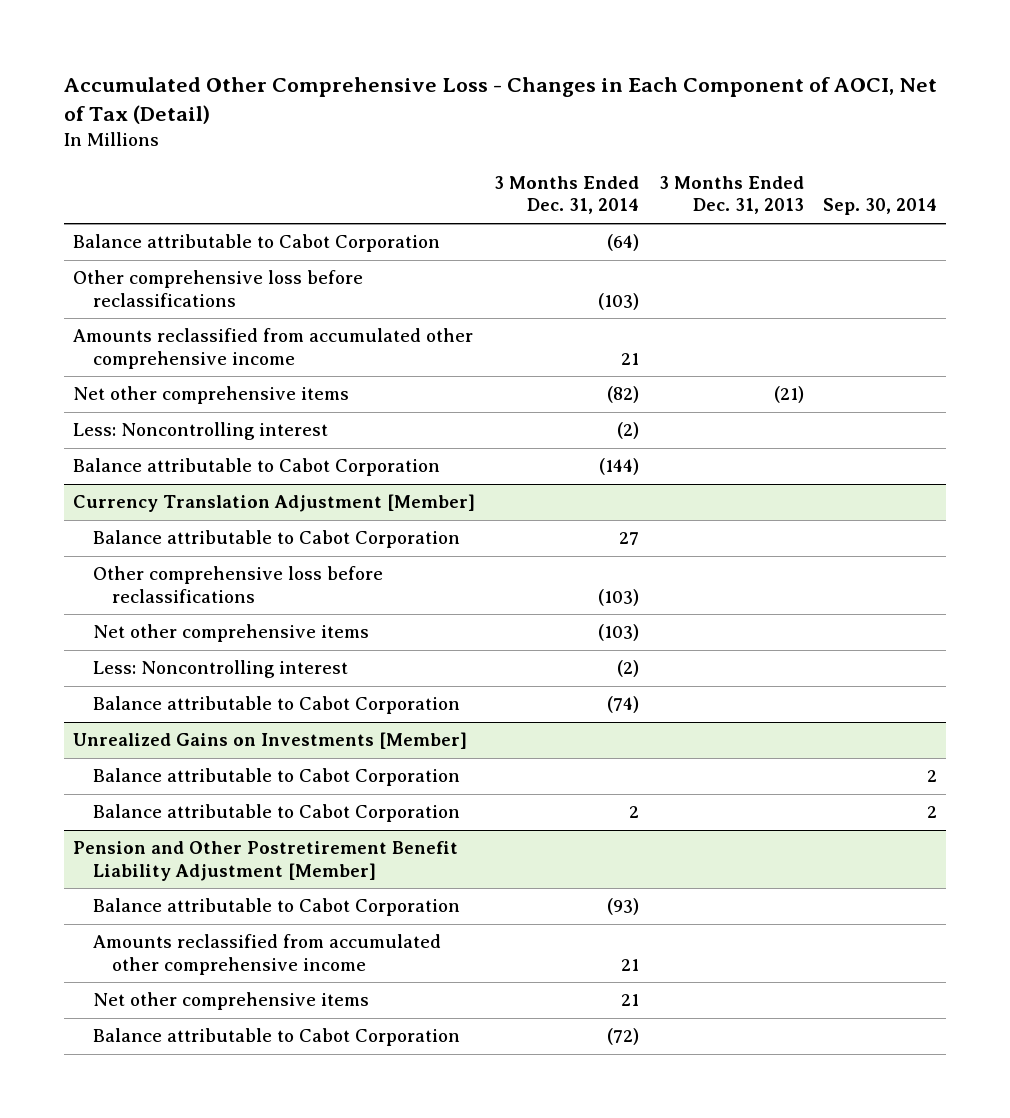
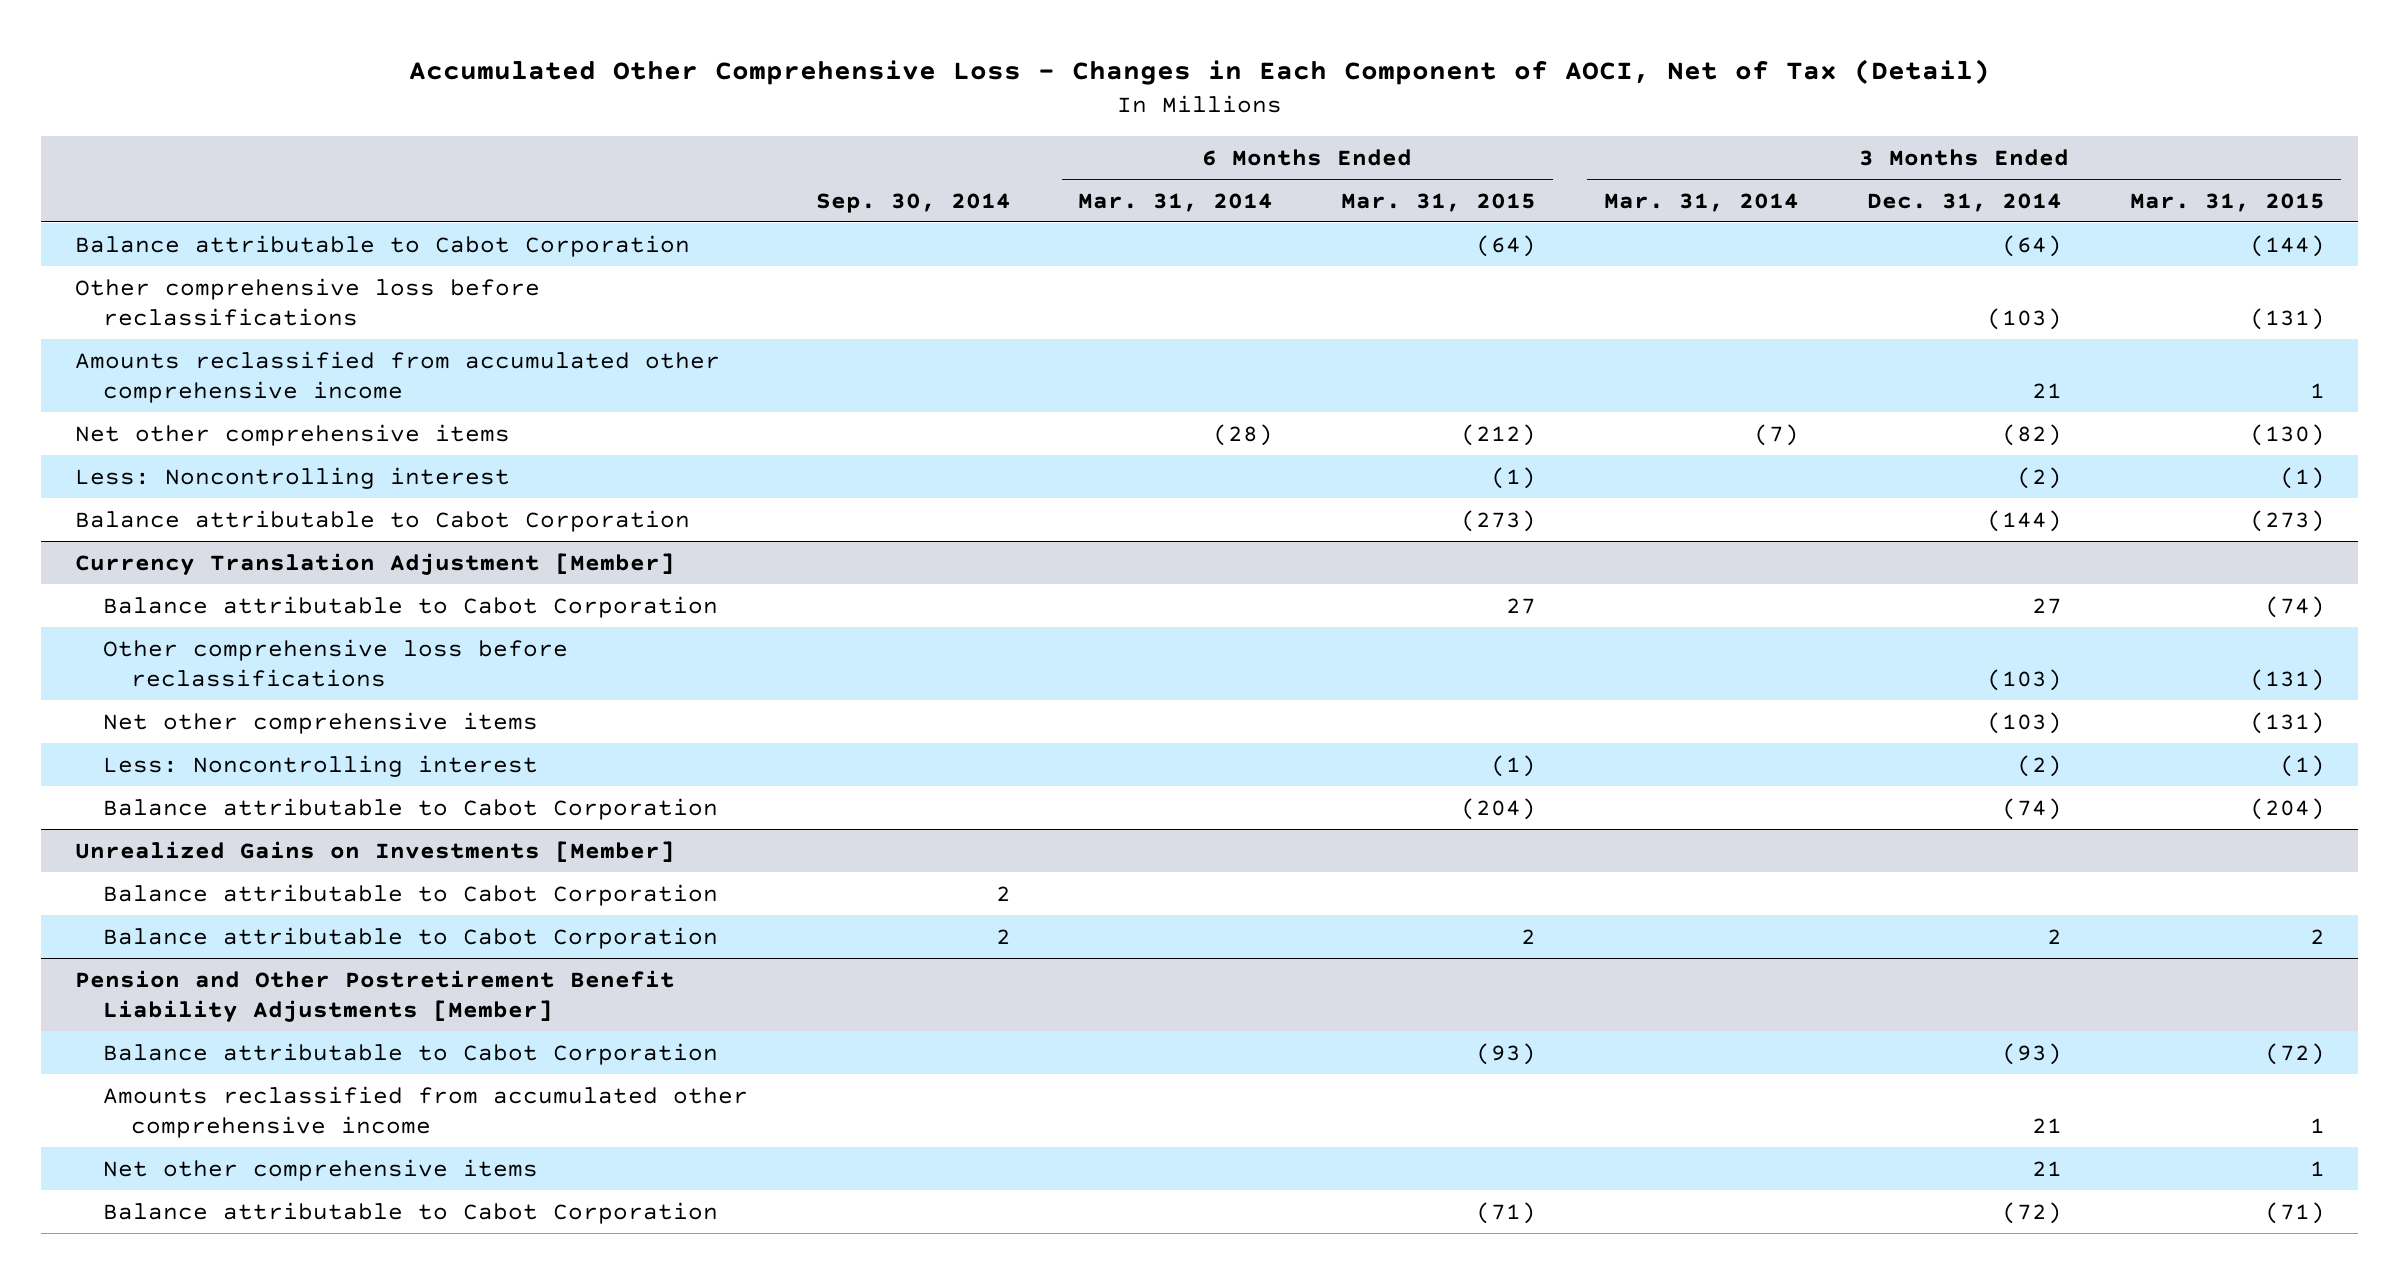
- | 3 Months Ended Dec. 31, 2014 | 3 Months Ended Dec. 31, 2013 | Sep. 30, 2014
+ | Sep. 30, 2014 | 6 Months Ended Mar. 31, 2014 | 6 Months Ended Mar. 31, 2015 | 3 Months Ended Mar. 31, 2014 | 3 Months Ended Dec. 31, 2014 | 3 Months Ended Mar. 31, 2015
- Pension and Other Postretirement Benefit Liability Adjustment [Member]
+ Pension and Other Postretirement Benefit Liability Adjustments [Member]

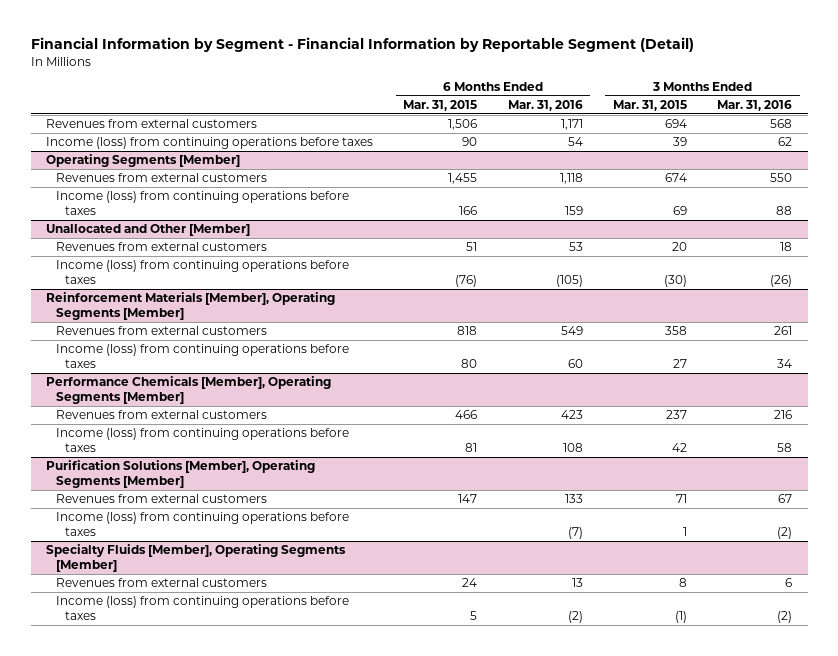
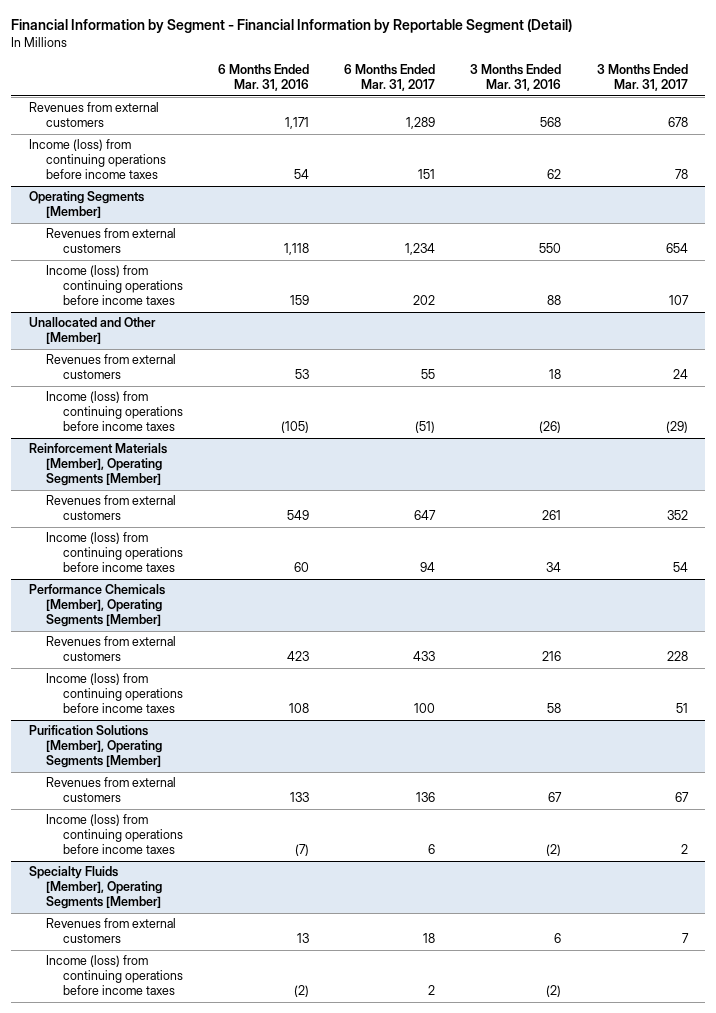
- | 6 Months Ended Mar. 31, 2015 | 6 Months Ended Mar. 31, 2016 | 3 Months Ended Mar. 31, 2015 | 3 Months Ended Mar. 31, 2016
+ | 6 Months Ended Mar. 31, 2016 | 6 Months Ended Mar. 31, 2017 | 3 Months Ended Mar. 31, 2016 | 3 Months Ended Mar. 31, 2017
- Income (loss) from continuing operations before taxes | 90 | 54 | 39 | 62
+ Income (loss) from continuing operations before income taxes | 54 | 151 | 62 | 78
@ Operating Segments [Member]
- Income (loss) from continuing operations before taxes | 166 | 159 | 69 | 88
+ Income (loss) from continuing operations before income taxes | 159 | 202 | 88 | 107
@ Unallocated and Other [Member]
- Income (loss) from continuing operations before taxes | (76) | (105) | (30) | (26)
+ Income (loss) from continuing operations before income taxes | (105) | (51) | (26) | (29)
@ Reinforcement Materials [Member], Operating Segments [Member]
- Income (loss) from continuing operations before taxes | 80 | 60 | 27 | 34
+ Income (loss) from continuing operations before income taxes | 60 | 94 | 34 | 54
@ Performance Chemicals [Member], Operating Segments [Member]
- Income (loss) from continuing operations before taxes | 81 | 108 | 42 | 58
+ Income (loss) from continuing operations before income taxes | 108 | 100 | 58 | 51
@ Purification Solutions [Member], Operating Segments [Member]
- Income (loss) from continuing operations before taxes | | (7) | 1 | (2)
+ Income (loss) from continuing operations before income taxes | (7) | 6 | (2) | 2
@ Specialty Fluids [Member], Operating Segments [Member]
- Income (loss) from continuing operations before taxes | 5 | (2) | (1) | (2)
+ Income (loss) from continuing operations before income taxes | (2) | 2 | (2) |

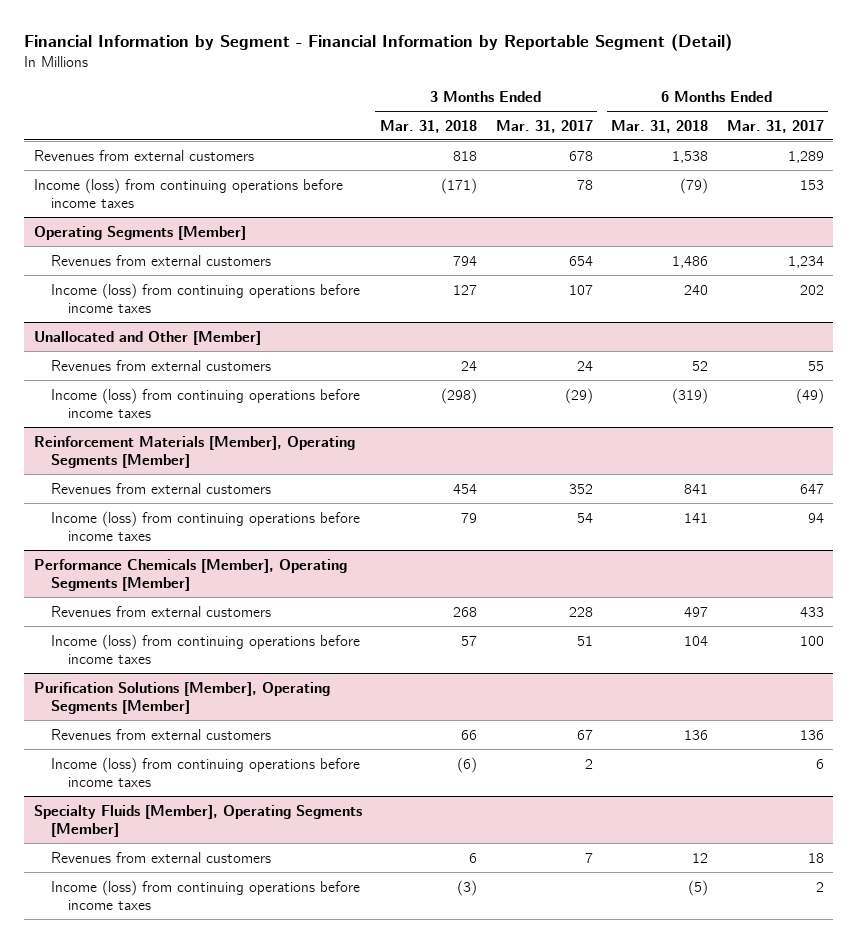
- | 6 Months Ended Mar. 31, 2016 | 6 Months Ended Mar. 31, 2017 | 3 Months Ended Mar. 31, 2016 | 3 Months Ended Mar. 31, 2017
+ | 3 Months Ended Mar. 31, 2018 | 3 Months Ended Mar. 31, 2017 | 6 Months Ended Mar. 31, 2018 | 6 Months Ended Mar. 31, 2017
- Income (loss) from continuing operations before income taxes | 54 | 151 | 62 | 78
+ Income (loss) from continuing operations before income taxes | (171) | 78 | (79) | 153
@ Unallocated and Other [Member]
- Income (loss) from continuing operations before income taxes | (105) | (51) | (26) | (29)
+ Income (loss) from continuing operations before income taxes | (298) | (29) | (319) | (49)

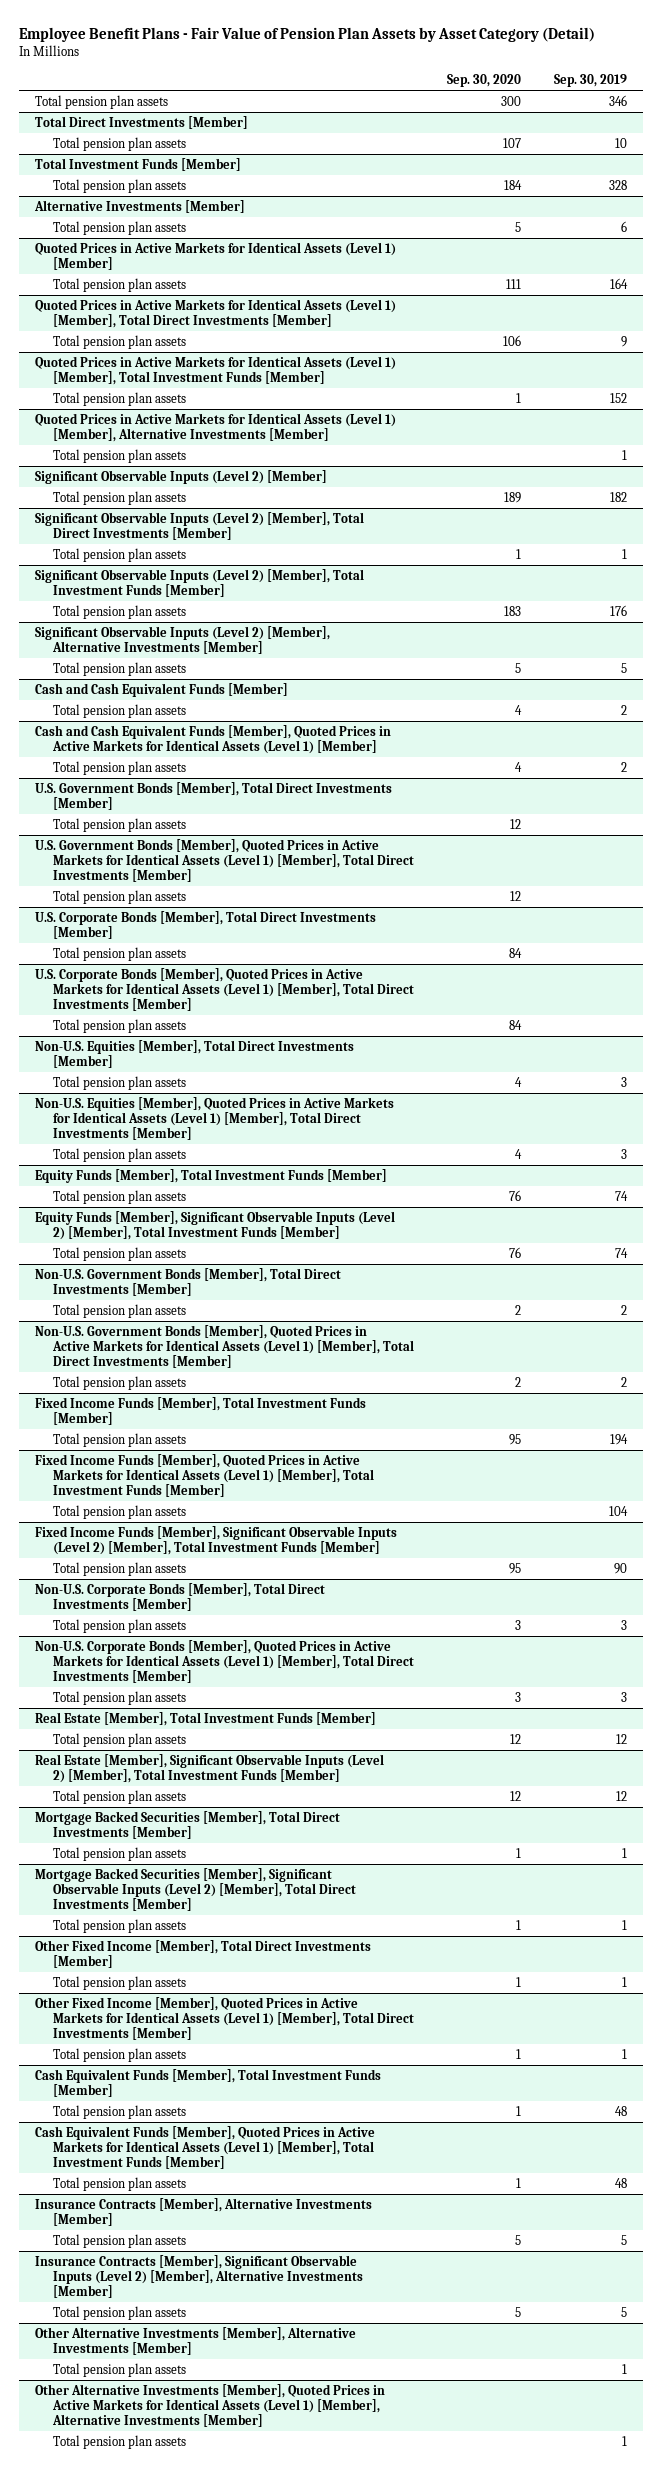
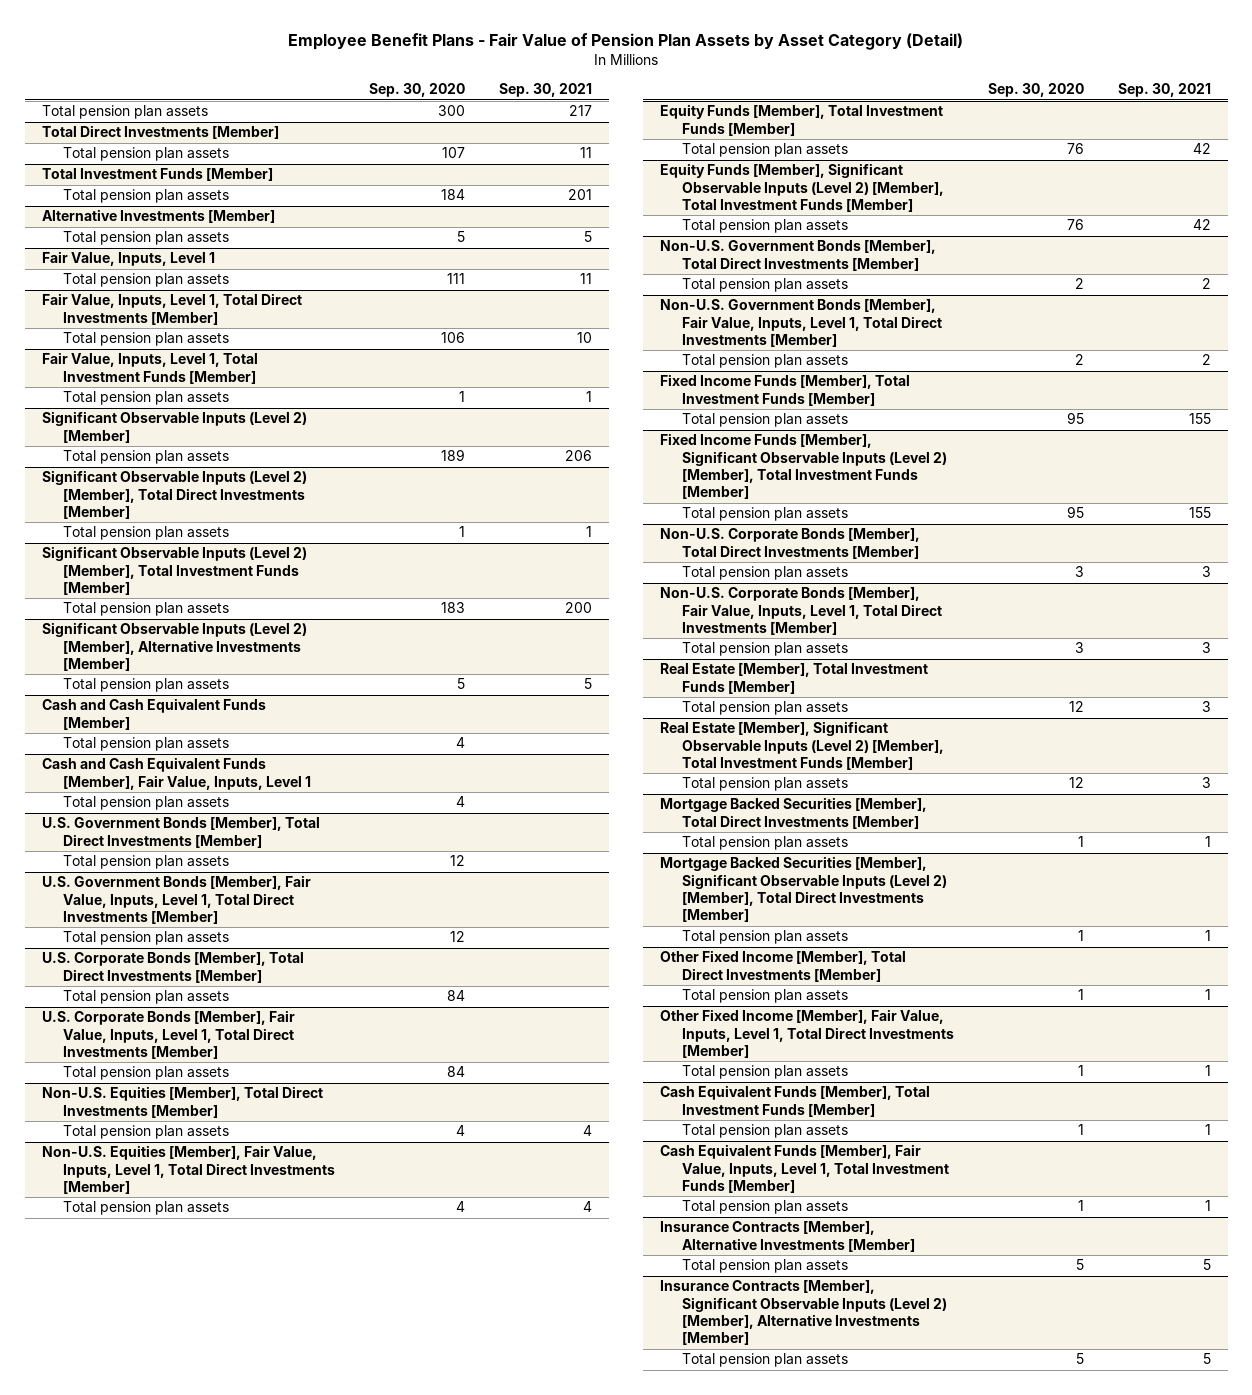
- | Sep. 30, 2020 | Sep. 30, 2019
+ | Sep. 30, 2020 | Sep. 30, 2021
- Quoted Prices in Active Markets for Identical Assets (Level 1) [Member]
+ Fair Value, Inputs, Level 1
- Quoted Prices in Active Markets for Identical Assets (Level 1) [Member], Total Direct Investments [Member]
+ Fair Value, Inputs, Level 1, Total Direct Investments [Member]
- Quoted Prices in Active Markets for Identical Assets (Level 1) [Member], Total Investment Funds [Member]
+ Fair Value, Inputs, Level 1, Total Investment Funds [Member]
- Quoted Prices in Active Markets for Identical Assets (Level 1) [Member], Alternative Investments [Member]
- Total pension plan assets | | 1
- Cash and Cash Equivalent Funds [Member], Quoted Prices in Active Markets for Identical Assets (Level 1) [Member]
+ Cash and Cash Equivalent Funds [Member], Fair Value, Inputs, Level 1
- U.S. Government Bonds [Member], Quoted Prices in Active Markets for Identical Assets (Level 1) [Member], Total Direct Investments [Member]
+ U.S. Government Bonds [Member], Fair Value, Inputs, Level 1, Total Direct Investments [Member]
- U.S. Corporate Bonds [Member], Quoted Prices in Active Markets for Identical Assets (Level 1) [Member], Total Direct Investments [Member]
+ U.S. Corporate Bonds [Member], Fair Value, Inputs, Level 1, Total Direct Investments [Member]
- Non-U.S. Equities [Member], Quoted Prices in Active Markets for Identical Assets (Level 1) [Member], Total Direct Investments [Member]
+ Non-U.S. Equities [Member], Fair Value, Inputs, Level 1, Total Direct Investments [Member]
- Non-U.S. Government Bonds [Member], Quoted Prices in Active Markets for Identical Assets (Level 1) [Member], Total Direct Investments [Member]
+ Non-U.S. Government Bonds [Member], Fair Value, Inputs, Level 1, Total Direct Investments [Member]
- Fixed Income Funds [Member], Quoted Prices in Active Markets for Identical Assets (Level 1) [Member], Total Investment Funds [Member]
- Total pension plan assets | | 104
- Non-U.S. Corporate Bonds [Member], Quoted Prices in Active Markets for Identical Assets (Level 1) [Member], Total Direct Investments [Member]
+ Non-U.S. Corporate Bonds [Member], Fair Value, Inputs, Level 1, Total Direct Investments [Member]
- Other Fixed Income [Member], Quoted Prices in Active Markets for Identical Assets (Level 1) [Member], Total Direct Investments [Member]
+ Other Fixed Income [Member], Fair Value, Inputs, Level 1, Total Direct Investments [Member]
- Cash Equivalent Funds [Member], Quoted Prices in Active Markets for Identical Assets (Level 1) [Member], Total Investment Funds [Member]
+ Cash Equivalent Funds [Member], Fair Value, Inputs, Level 1, Total Investment Funds [Member]
- Other Alternative Investments [Member], Alternative Investments [Member]
- Total pension plan assets | | 1
- Other Alternative Investments [Member], Quoted Prices in Active Markets for Identical Assets (Level 1) [Member], Alternative Investments [Member]
- Total pension plan assets | | 1

